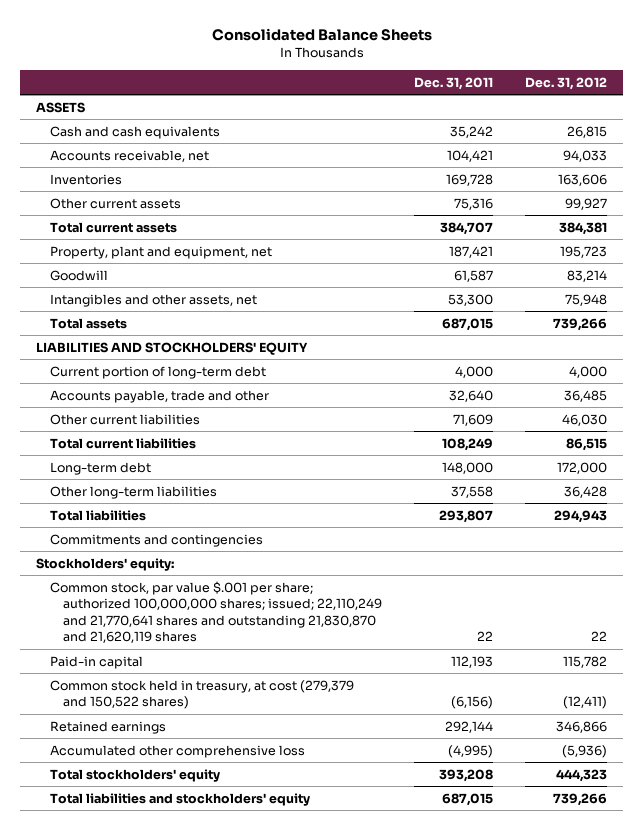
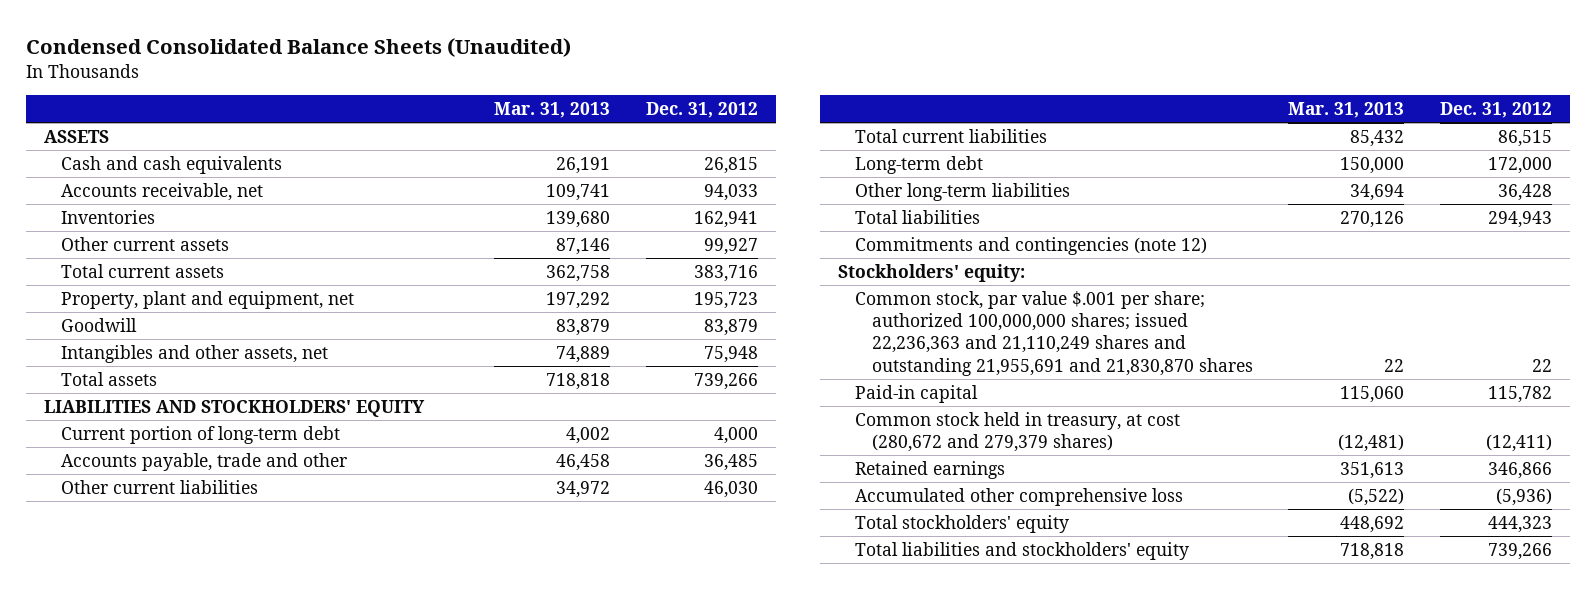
- Consolidated Balance Sheets
+ Condensed Consolidated Balance Sheets (Unaudited)
- | Dec. 31, 2011 | Dec. 31, 2012
+ | Mar. 31, 2013 | Dec. 31, 2012
- Inventories | 169,728 | 163,606
+ Inventories | 139,680 | 162,941
- Total current assets | 384,707 | 384,381
+ Total current assets | 362,758 | 383,716
- Goodwill | 61,587 | 83,214
+ Goodwill | 83,879 | 83,879
- Commitments and contingencies
+ Commitments and contingencies (note 12)
- Common stock, par value $.001 per share; authorized 100,000,000 shares; issued; 22,110,249 and 21,770,641 shares and outstanding 21,830,870 and 21,620,119 shares | 22 | 22
+ Common stock, par value $.001 per share; authorized 100,000,000 shares; issued 22,236,363 and 21,110,249 shares and outstanding 21,955,691 and 21,830,870 shares | 22 | 22
- Common stock held in treasury, at cost (279,379 and 150,522 shares) | (6,156) | (12,411)
+ Common stock held in treasury, at cost (280,672 and 279,379 shares) | (12,481) | (12,411)

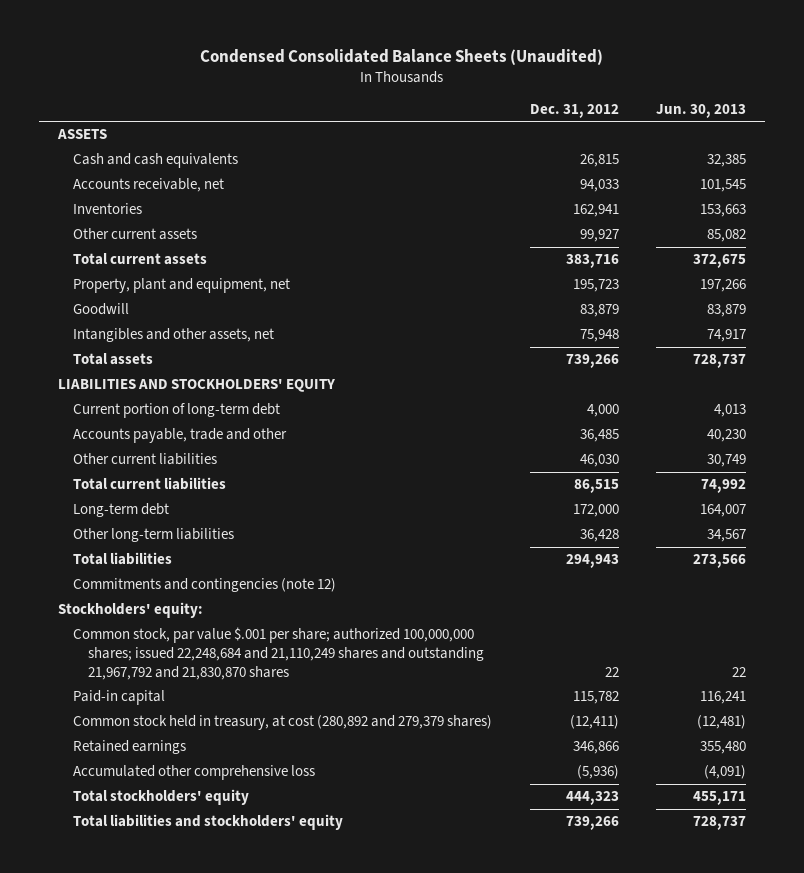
- | Mar. 31, 2013 | Dec. 31, 2012
+ | Dec. 31, 2012 | Jun. 30, 2013
- Common stock, par value $.001 per share; authorized 100,000,000 shares; issued 22,236,363 and 21,110,249 shares and outstanding 21,955,691 and 21,830,870 shares | 22 | 22
+ Common stock, par value $.001 per share; authorized 100,000,000 shares; issued 22,248,684 and 21,110,249 shares and outstanding 21,967,792 and 21,830,870 shares | 22 | 22
- Common stock held in treasury, at cost (280,672 and 279,379 shares) | (12,481) | (12,411)
+ Common stock held in treasury, at cost (280,892 and 279,379 shares) | (12,411) | (12,481)

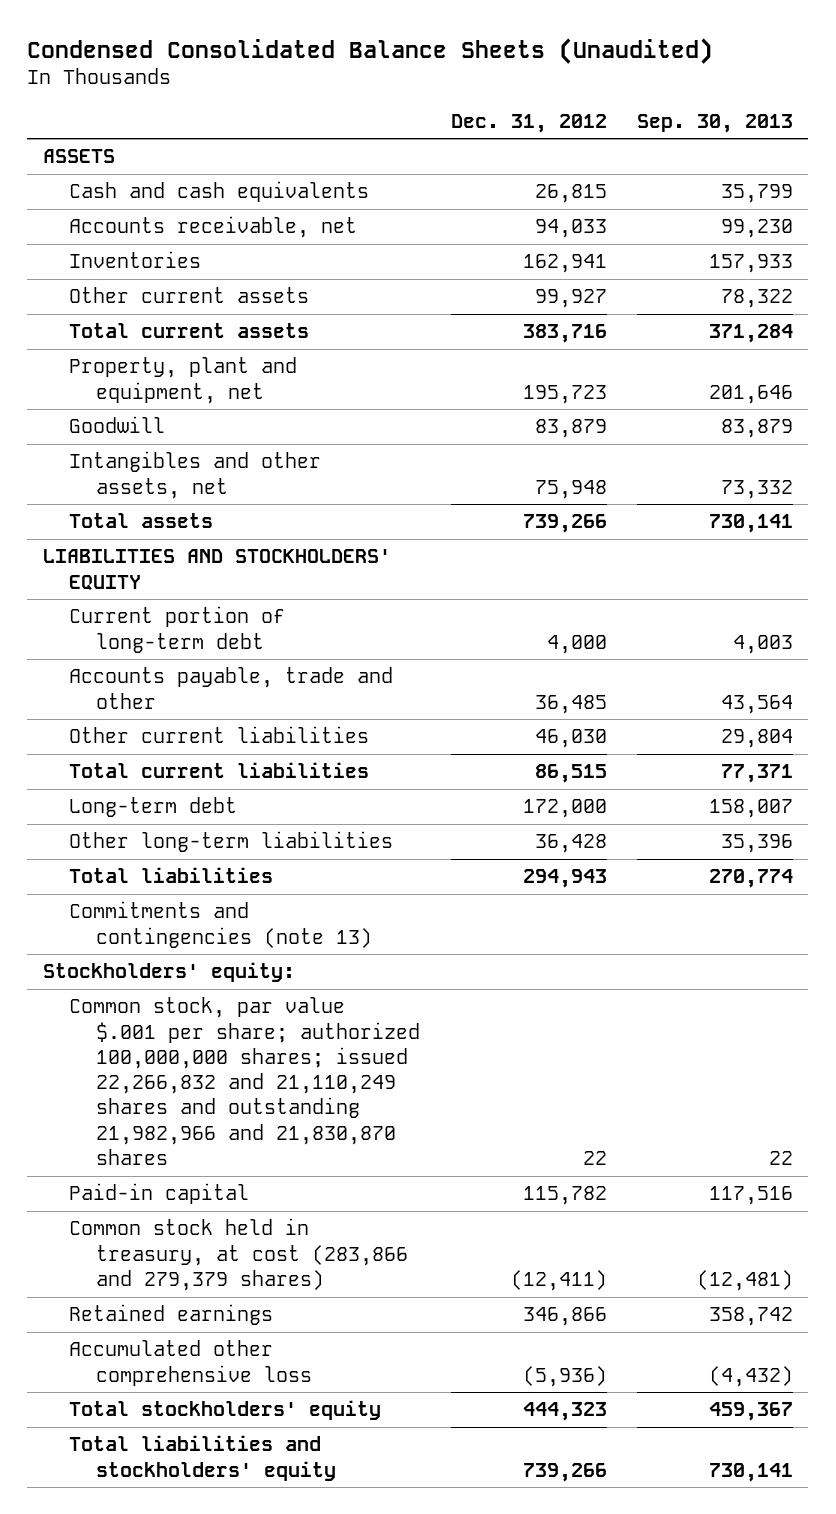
- | Dec. 31, 2012 | Jun. 30, 2013
+ | Dec. 31, 2012 | Sep. 30, 2013
- Commitments and contingencies (note 12)
+ Commitments and contingencies (note 13)
- Common stock, par value $.001 per share; authorized 100,000,000 shares; issued 22,248,684 and 21,110,249 shares and outstanding 21,967,792 and 21,830,870 shares | 22 | 22
+ Common stock, par value $.001 per share; authorized 100,000,000 shares; issued 22,266,832 and 21,110,249 shares and outstanding 21,982,966 and 21,830,870 shares | 22 | 22
- Common stock held in treasury, at cost (280,892 and 279,379 shares) | (12,411) | (12,481)
+ Common stock held in treasury, at cost (283,866 and 279,379 shares) | (12,411) | (12,481)

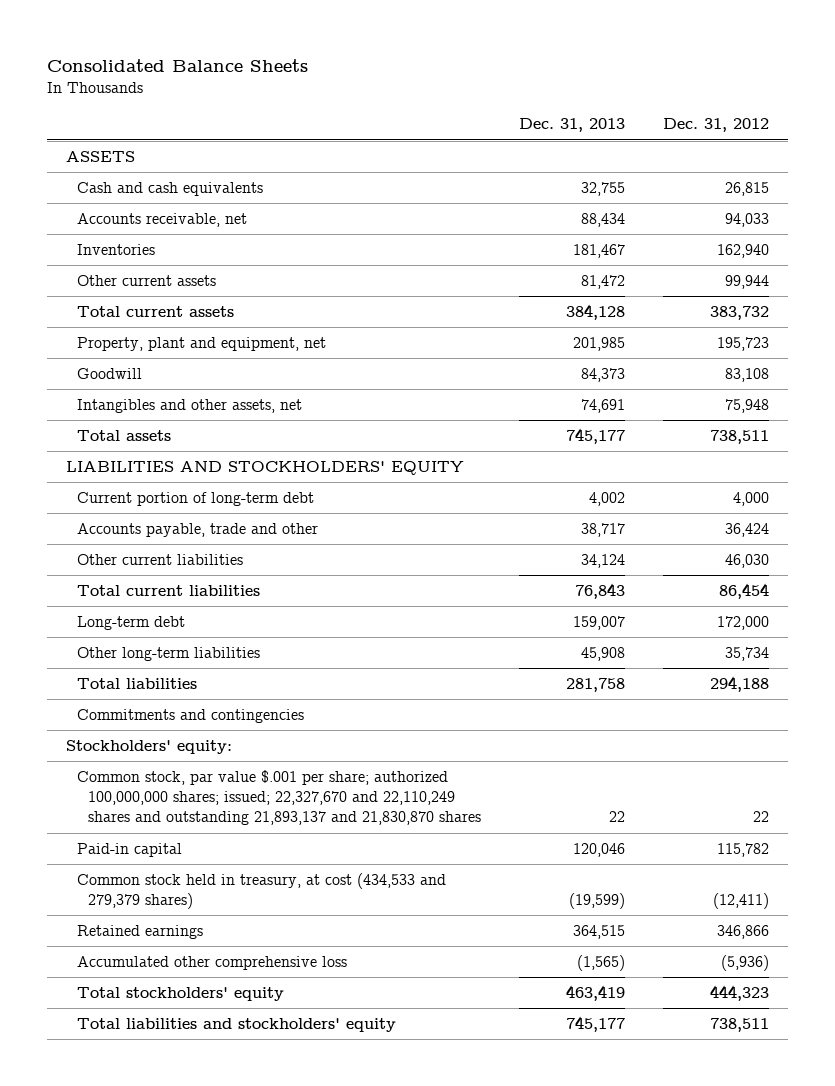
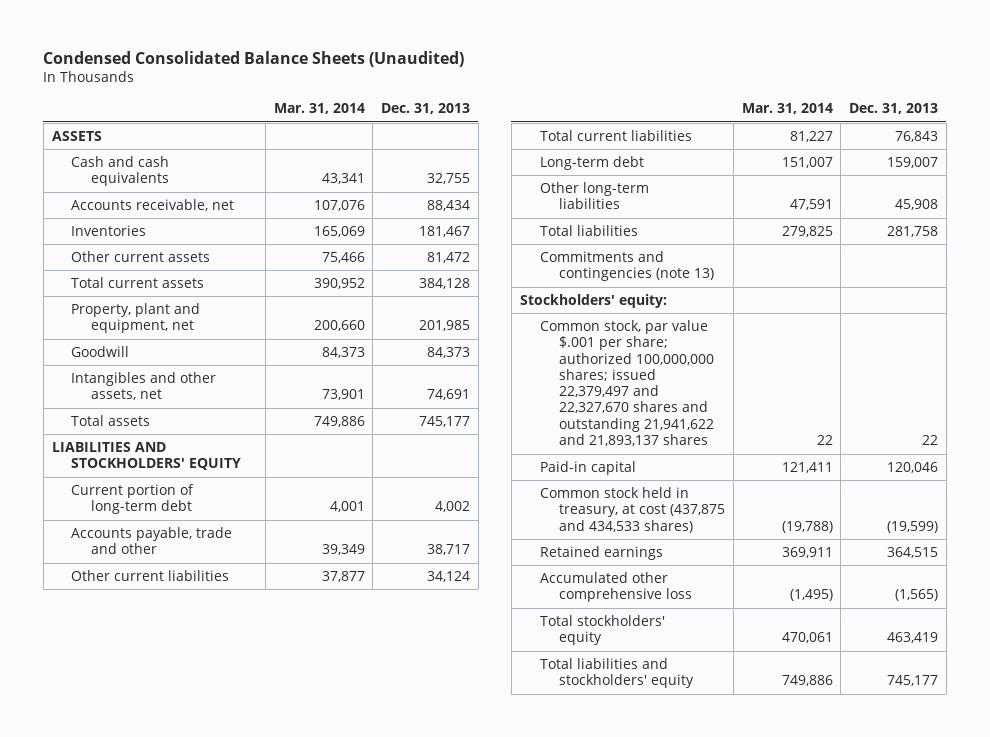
- Consolidated Balance Sheets
+ Condensed Consolidated Balance Sheets (Unaudited)
- | Dec. 31, 2013 | Dec. 31, 2012
+ | Mar. 31, 2014 | Dec. 31, 2013
- Commitments and contingencies
+ Commitments and contingencies (note 13)
- Common stock, par value $.001 per share; authorized 100,000,000 shares; issued; 22,327,670 and 22,110,249 shares and outstanding 21,893,137 and 21,830,870 shares | 22 | 22
+ Common stock, par value $.001 per share; authorized 100,000,000 shares; issued 22,379,497 and 22,327,670 shares and outstanding 21,941,622 and 21,893,137 shares | 22 | 22
- Common stock held in treasury, at cost (434,533 and 279,379 shares) | (19,599) | (12,411)
+ Common stock held in treasury, at cost (437,875 and 434,533 shares) | (19,788) | (19,599)

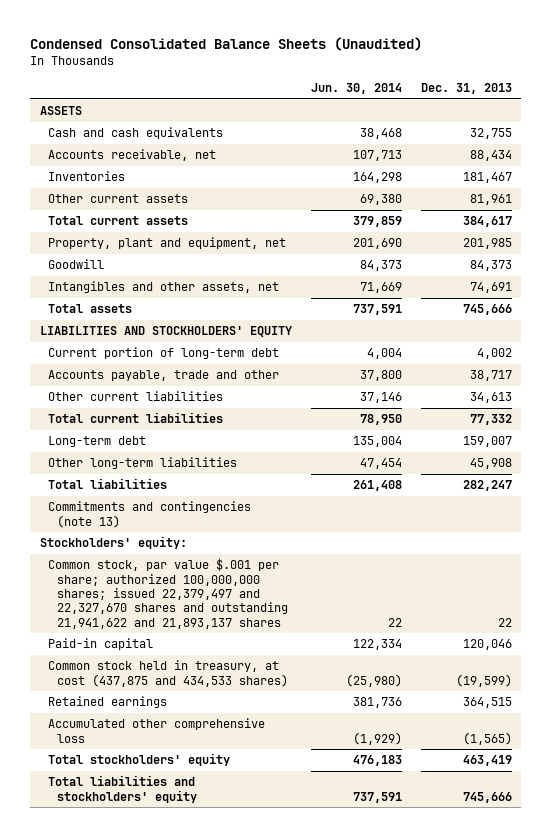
- | Mar. 31, 2014 | Dec. 31, 2013
+ | Jun. 30, 2014 | Dec. 31, 2013
- Other current assets | 75,466 | 81,472
- Total current assets | 390,952 | 384,128
+ Other current assets | 69,380 | 81,961
+ Total current assets | 379,859 | 384,617
- Total assets | 749,886 | 745,177
+ Total assets | 737,591 | 745,666
- Other current liabilities | 37,877 | 34,124
- Total current liabilities | 81,227 | 76,843
+ Other current liabilities | 37,146 | 34,613
+ Total current liabilities | 78,950 | 77,332
- Total liabilities | 279,825 | 281,758
+ Total liabilities | 261,408 | 282,247
- Total liabilities and stockholders' equity | 749,886 | 745,177
+ Total liabilities and stockholders' equity | 737,591 | 745,666

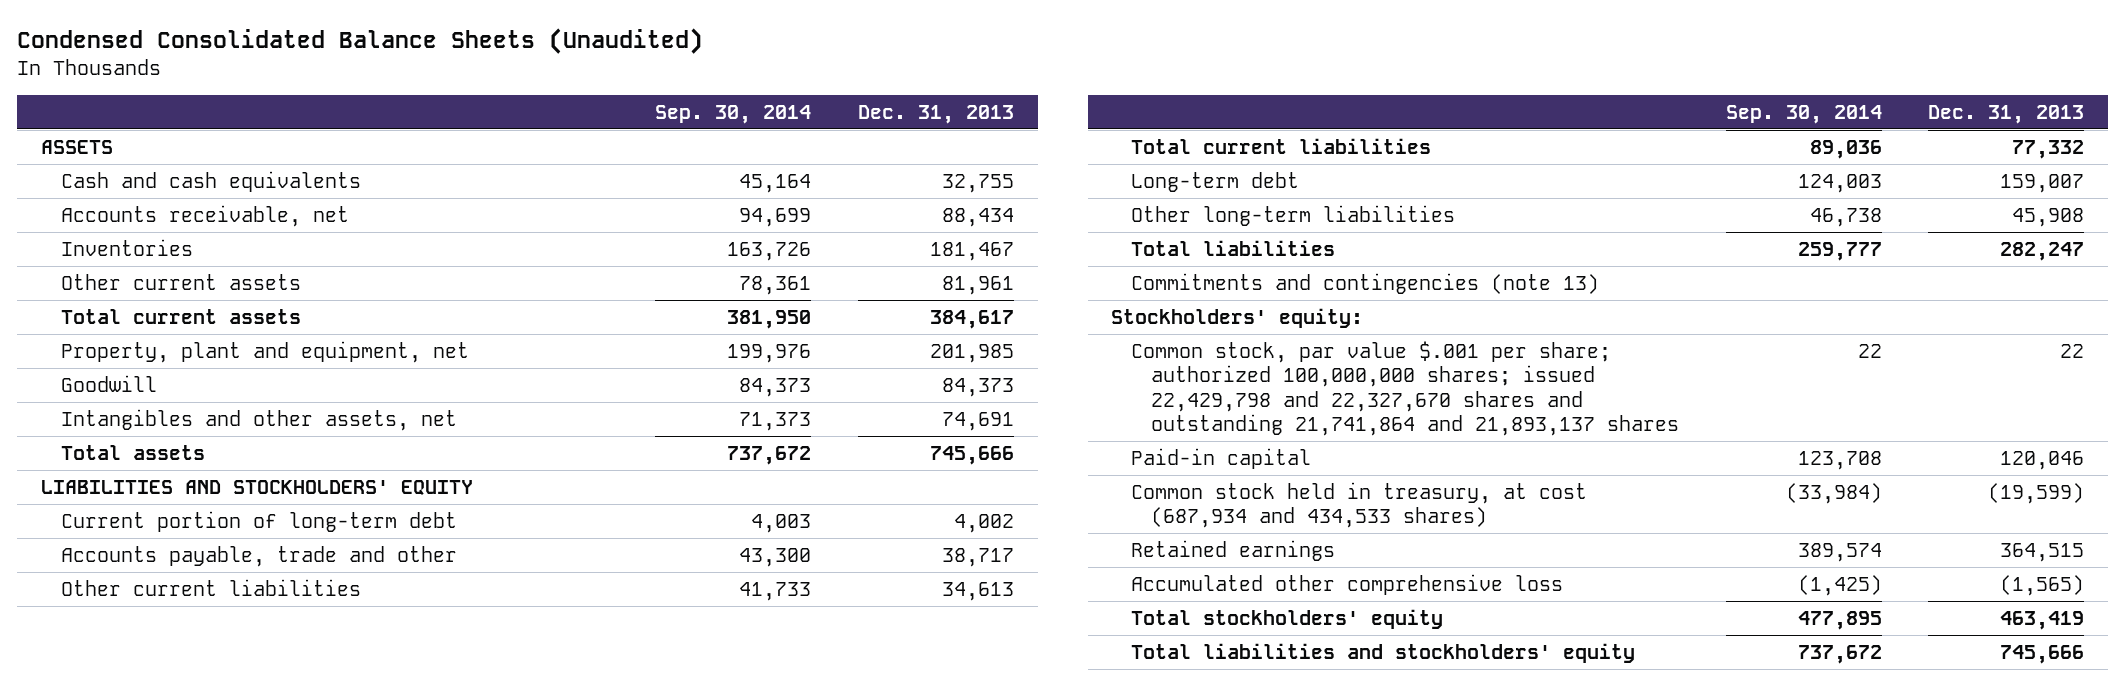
- | Jun. 30, 2014 | Dec. 31, 2013
+ | Sep. 30, 2014 | Dec. 31, 2013
- Common stock, par value $.001 per share; authorized 100,000,000 shares; issued 22,379,497 and 22,327,670 shares and outstanding 21,941,622 and 21,893,137 shares | 22 | 22
+ Common stock, par value $.001 per share; authorized 100,000,000 shares; issued 22,429,798 and 22,327,670 shares and outstanding 21,741,864 and 21,893,137 shares | 22 | 22
- Common stock held in treasury, at cost (437,875 and 434,533 shares) | (25,980) | (19,599)
+ Common stock held in treasury, at cost (687,934 and 434,533 shares) | (33,984) | (19,599)

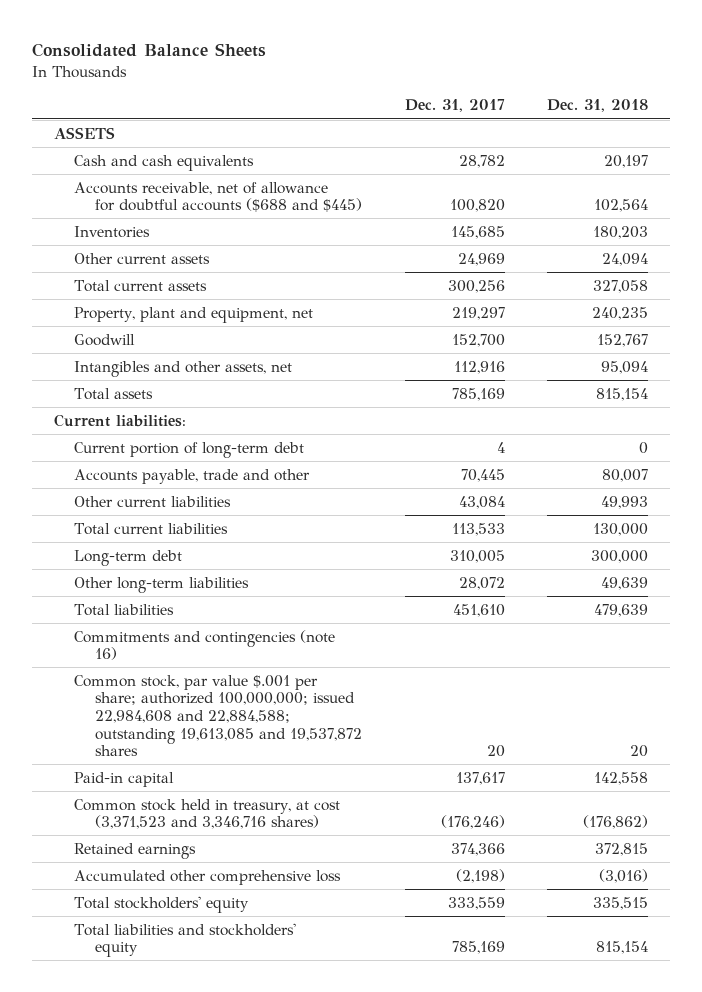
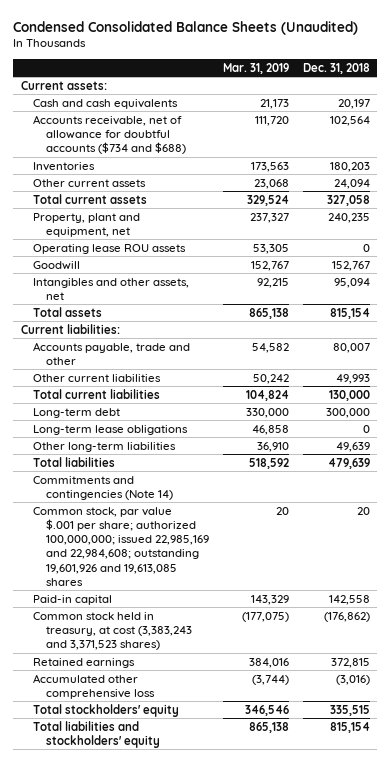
- Consolidated Balance Sheets
+ Condensed Consolidated Balance Sheets (Unaudited)
- | Dec. 31, 2017 | Dec. 31, 2018
+ | Mar. 31, 2019 | Dec. 31, 2018
- ASSETS
+ Current assets:
- Accounts receivable, net of allowance for doubtful accounts ($688 and $445) | 100,820 | 102,564
+ Accounts receivable, net of allowance for doubtful accounts ($734 and $688) | 111,720 | 102,564
+ Operating lease ROU assets | 53,305 | 0
- Current portion of long-term debt | 4 | 0
+ Long-term lease obligations | 46,858 | 0
- Commitments and contingencies (note 16)
- Common stock, par value $.001 per share; authorized 100,000,000; issued 22,984,608 and 22,884,588; outstanding 19,613,085 and 19,537,872 shares | 20 | 20
+ Commitments and contingencies (Note 14)
+ Common stock, par value $.001 per share; authorized 100,000,000; issued 22,985,169 and 22,984,608; outstanding 19,601,926 and 19,613,085 shares | 20 | 20
- Common stock held in treasury, at cost (3,371,523 and 3,346,716 shares) | (176,246) | (176,862)
+ Common stock held in treasury, at cost (3,383,243 and 3,371,523 shares) | (177,075) | (176,862)

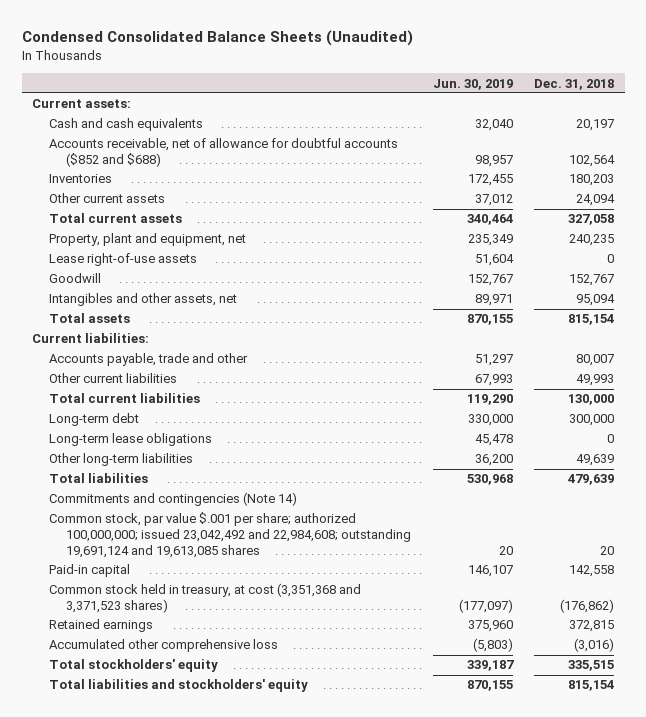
- | Mar. 31, 2019 | Dec. 31, 2018
+ | Jun. 30, 2019 | Dec. 31, 2018
- Accounts receivable, net of allowance for doubtful accounts ($734 and $688) | 111,720 | 102,564
+ Accounts receivable, net of allowance for doubtful accounts ($852 and $688) | 98,957 | 102,564
- Operating lease ROU assets | 53,305 | 0
+ Lease right-of-use assets | 51,604 | 0
- Common stock, par value $.001 per share; authorized 100,000,000; issued 22,985,169 and 22,984,608; outstanding 19,601,926 and 19,613,085 shares | 20 | 20
+ Common stock, par value $.001 per share; authorized 100,000,000; issued 23,042,492 and 22,984,608; outstanding 19,691,124 and 19,613,085 shares | 20 | 20
- Common stock held in treasury, at cost (3,383,243 and 3,371,523 shares) | (177,075) | (176,862)
+ Common stock held in treasury, at cost (3,351,368 and 3,371,523 shares) | (177,097) | (176,862)

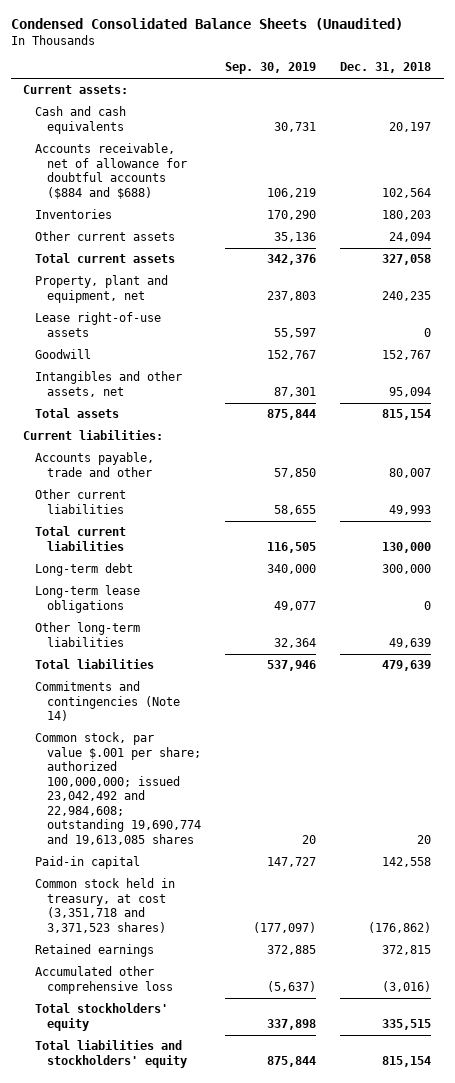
- | Jun. 30, 2019 | Dec. 31, 2018
+ | Sep. 30, 2019 | Dec. 31, 2018
- Accounts receivable, net of allowance for doubtful accounts ($852 and $688) | 98,957 | 102,564
+ Accounts receivable, net of allowance for doubtful accounts ($884 and $688) | 106,219 | 102,564
- Common stock, par value $.001 per share; authorized 100,000,000; issued 23,042,492 and 22,984,608; outstanding 19,691,124 and 19,613,085 shares | 20 | 20
+ Common stock, par value $.001 per share; authorized 100,000,000; issued 23,042,492 and 22,984,608; outstanding 19,690,774 and 19,613,085 shares | 20 | 20
- Common stock held in treasury, at cost (3,351,368 and 3,371,523 shares) | (177,097) | (176,862)
+ Common stock held in treasury, at cost (3,351,718 and 3,371,523 shares) | (177,097) | (176,862)

